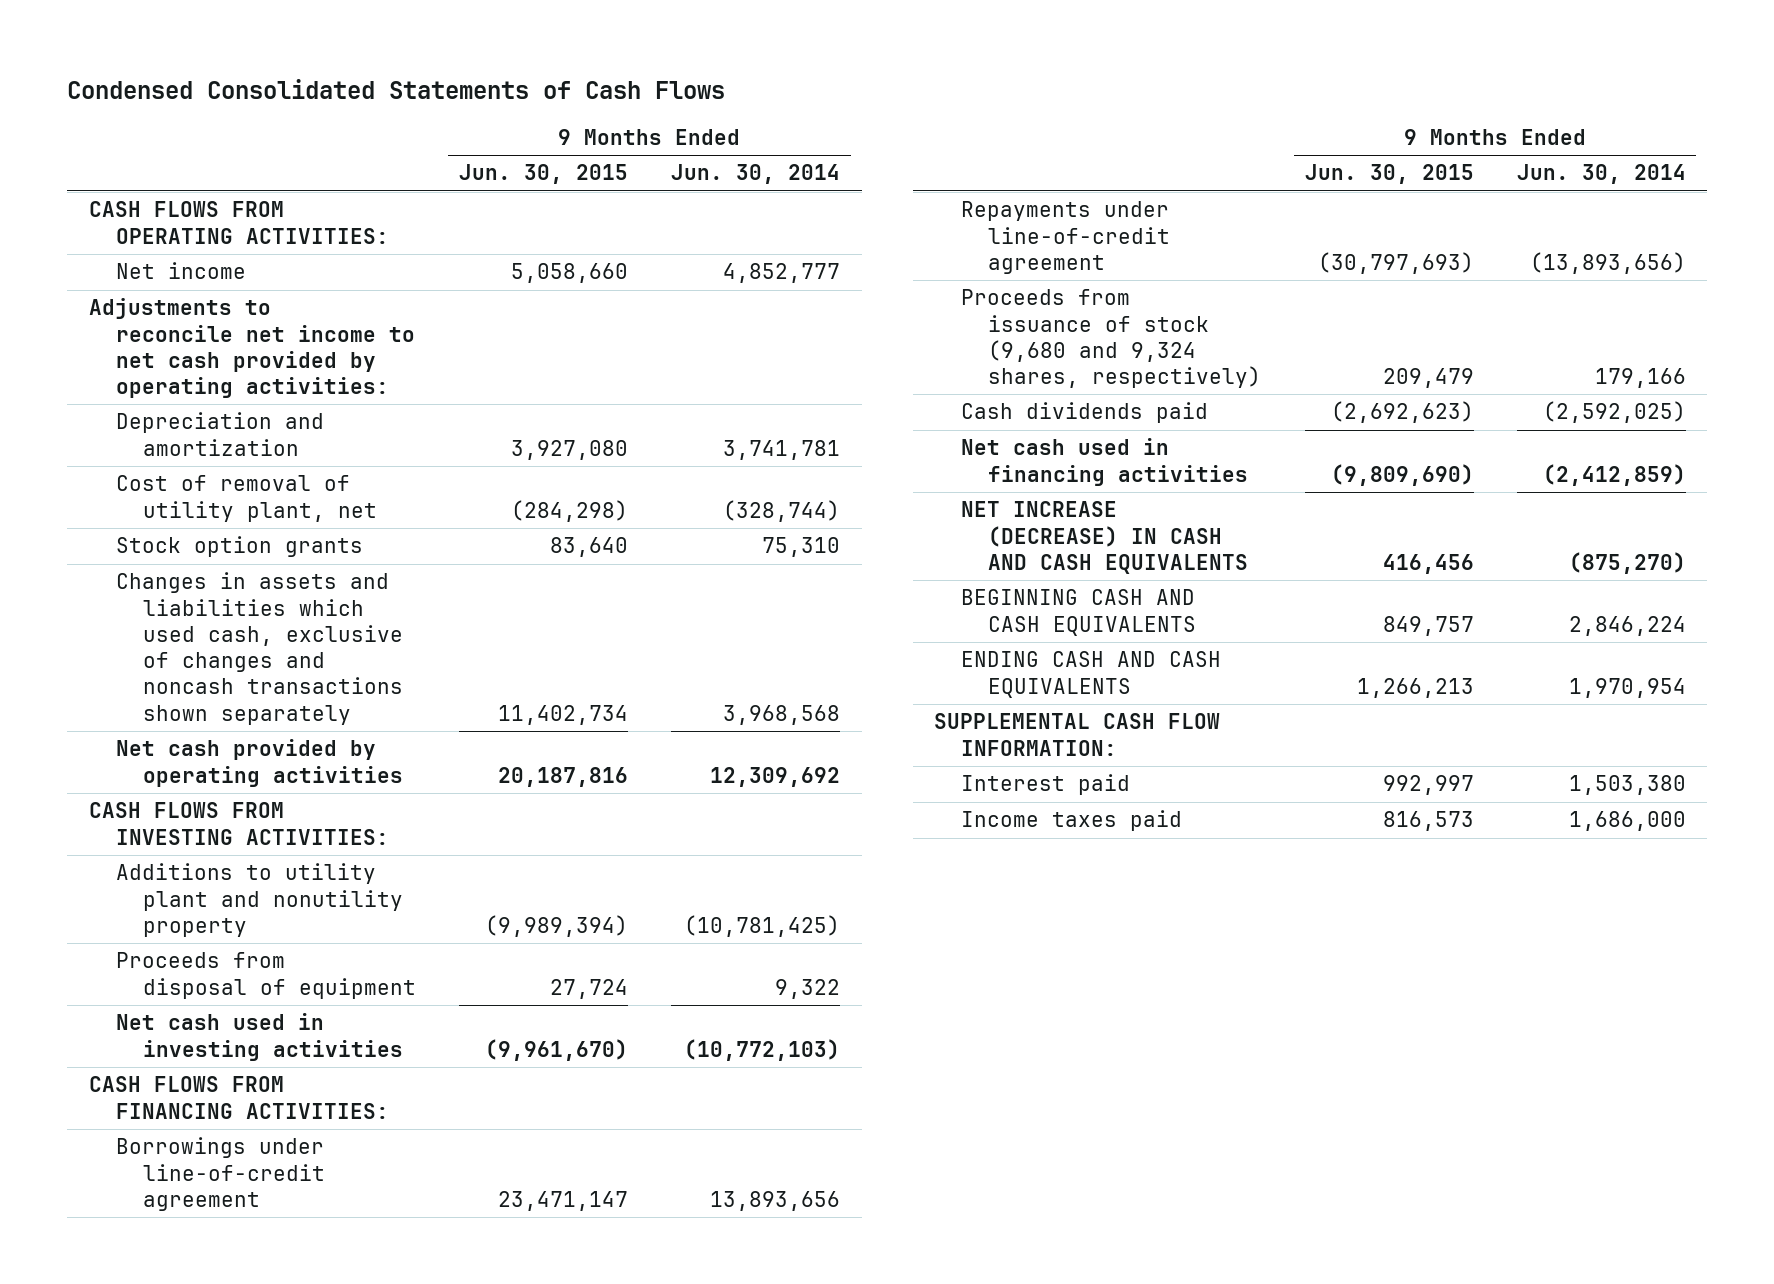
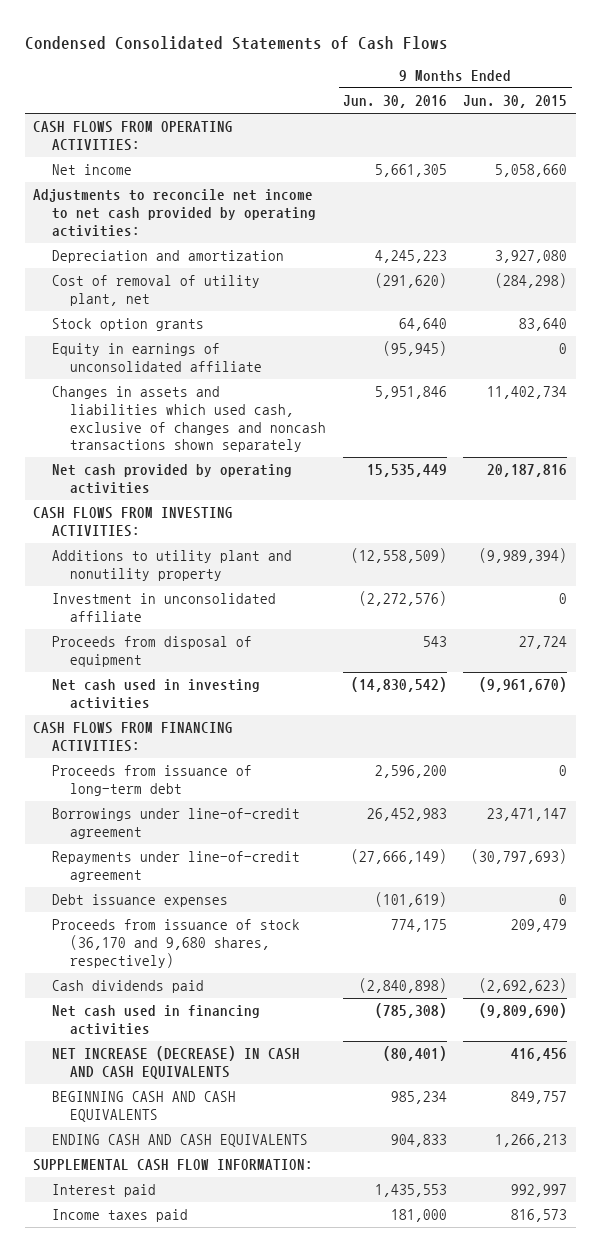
- | 9 Months Ended Jun. 30, 2015 | 9 Months Ended Jun. 30, 2014
+ | 9 Months Ended Jun. 30, 2016 | 9 Months Ended Jun. 30, 2015
+ Equity in earnings of unconsolidated affiliate | (95,945) | 0
+ Investment in unconsolidated affiliate | (2,272,576) | 0
+ Proceeds from issuance of long-term debt | 2,596,200 | 0
- Proceeds from issuance of stock (9,680 and 9,324 shares, respectively) | 209,479 | 179,166
+ Debt issuance expenses | (101,619) | 0
+ Proceeds from issuance of stock (36,170 and 9,680 shares, respectively) | 774,175 | 209,479

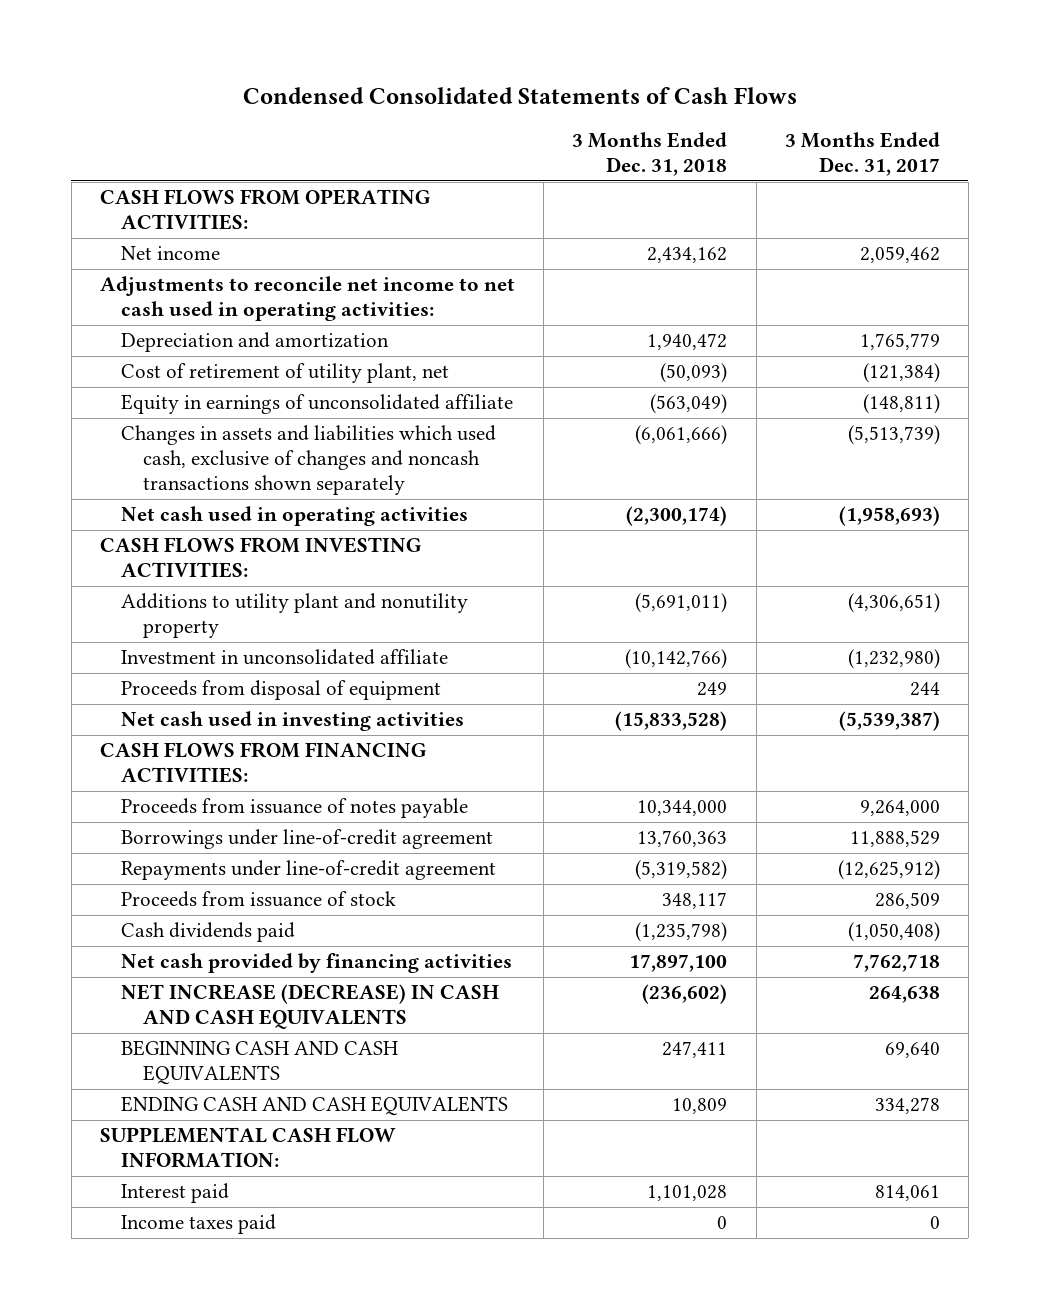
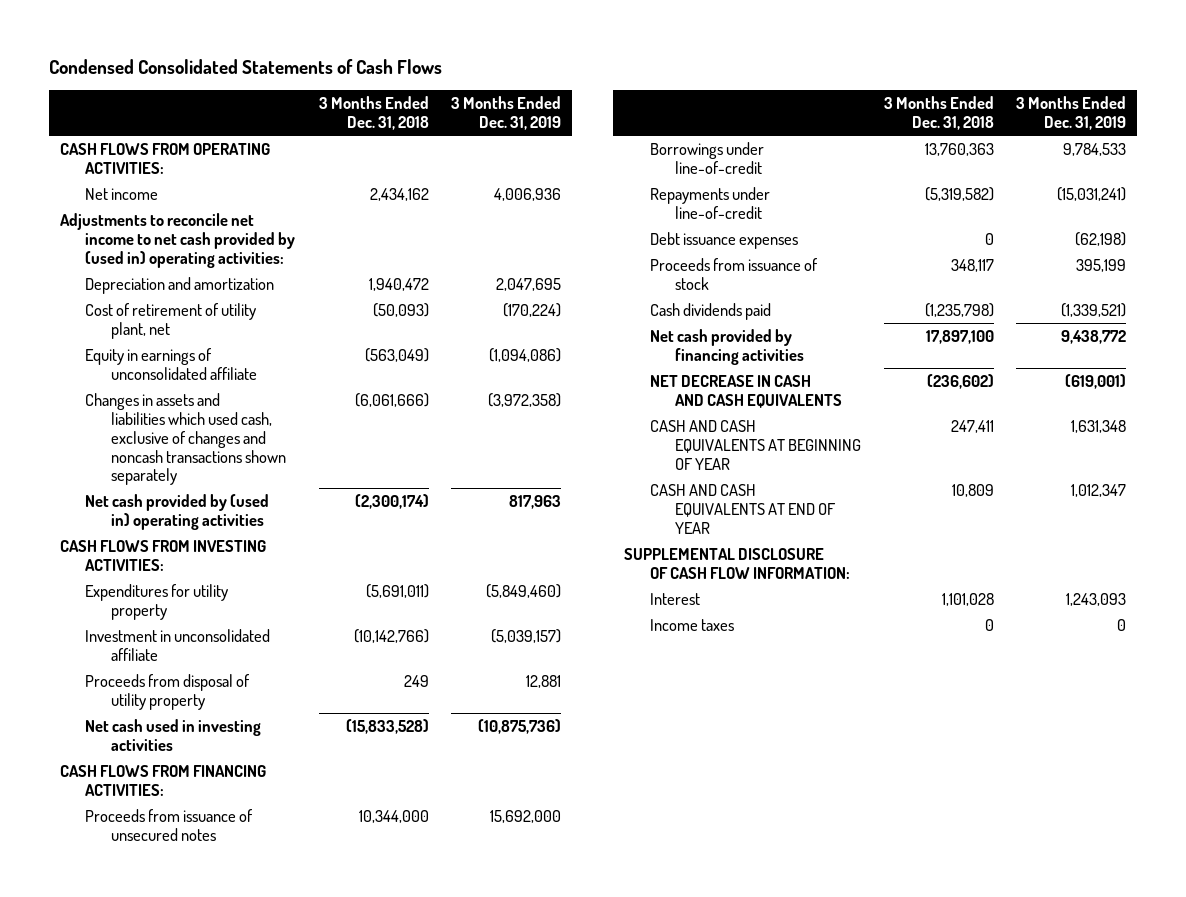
- | 3 Months Ended Dec. 31, 2018 | 3 Months Ended Dec. 31, 2017
+ | 3 Months Ended Dec. 31, 2018 | 3 Months Ended Dec. 31, 2019
- Adjustments to reconcile net income to net cash used in operating activities:
+ Adjustments to reconcile net income to net cash provided by (used in) operating activities:
- Net cash used in operating activities | (2,300,174) | (1,958,693)
+ Net cash provided by (used in) operating activities | (2,300,174) | 817,963
- Additions to utility plant and nonutility property | (5,691,011) | (4,306,651)
+ Expenditures for utility property | (5,691,011) | (5,849,460)
- Proceeds from disposal of equipment | 249 | 244
+ Proceeds from disposal of utility property | 249 | 12,881
- Proceeds from issuance of notes payable | 10,344,000 | 9,264,000
- Borrowings under line-of-credit agreement | 13,760,363 | 11,888,529
- Repayments under line-of-credit agreement | (5,319,582) | (12,625,912)
+ Proceeds from issuance of unsecured notes | 10,344,000 | 15,692,000
+ Borrowings under line-of-credit | 13,760,363 | 9,784,533
+ Repayments under line-of-credit | (5,319,582) | (15,031,241)
+ Debt issuance expenses | 0 | (62,198)
- NET INCREASE (DECREASE) IN CASH AND CASH EQUIVALENTS | (236,602) | 264,638
- BEGINNING CASH AND CASH EQUIVALENTS | 247,411 | 69,640
- ENDING CASH AND CASH EQUIVALENTS | 10,809 | 334,278
- SUPPLEMENTAL CASH FLOW INFORMATION:
- Interest paid | 1,101,028 | 814,061
- Income taxes paid | 0 | 0
+ NET DECREASE IN CASH AND CASH EQUIVALENTS | (236,602) | (619,001)
+ CASH AND CASH EQUIVALENTS AT BEGINNING OF YEAR | 247,411 | 1,631,348
+ CASH AND CASH EQUIVALENTS AT END OF YEAR | 10,809 | 1,012,347
+ SUPPLEMENTAL DISCLOSURE OF CASH FLOW INFORMATION:
+ Interest | 1,101,028 | 1,243,093
+ Income taxes | 0 | 0

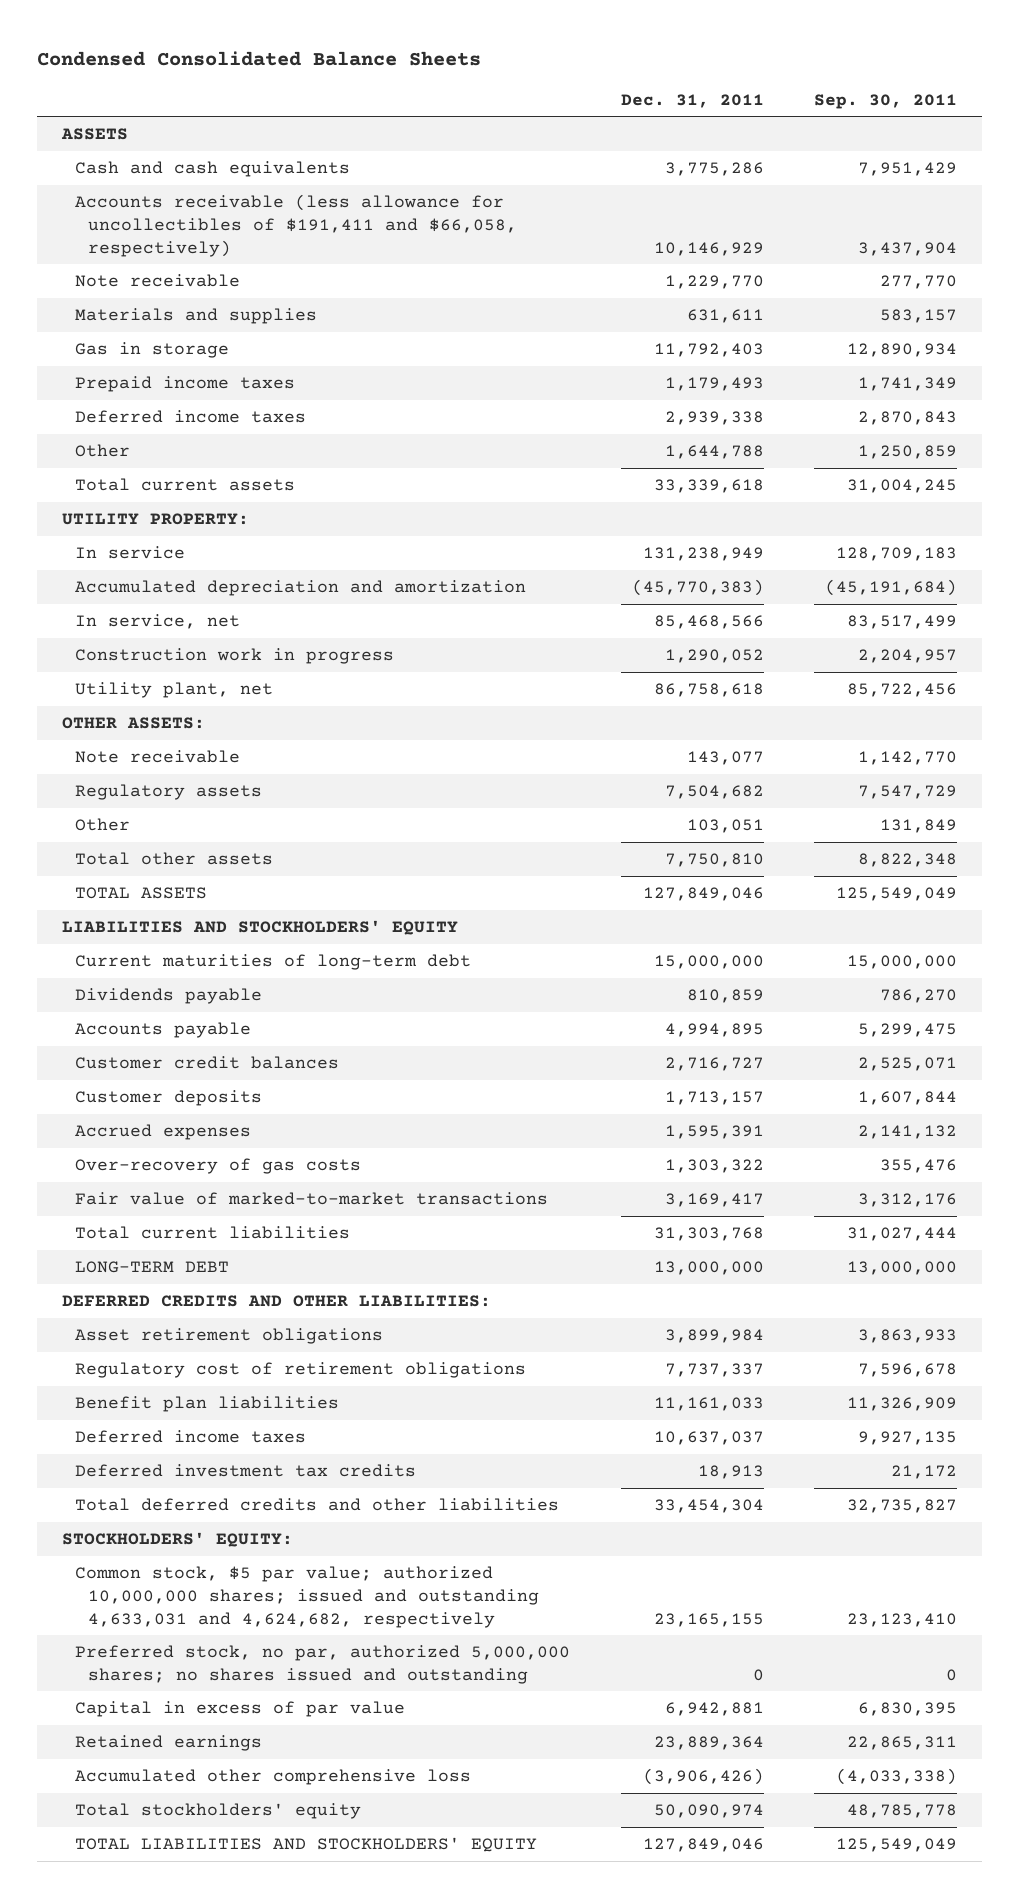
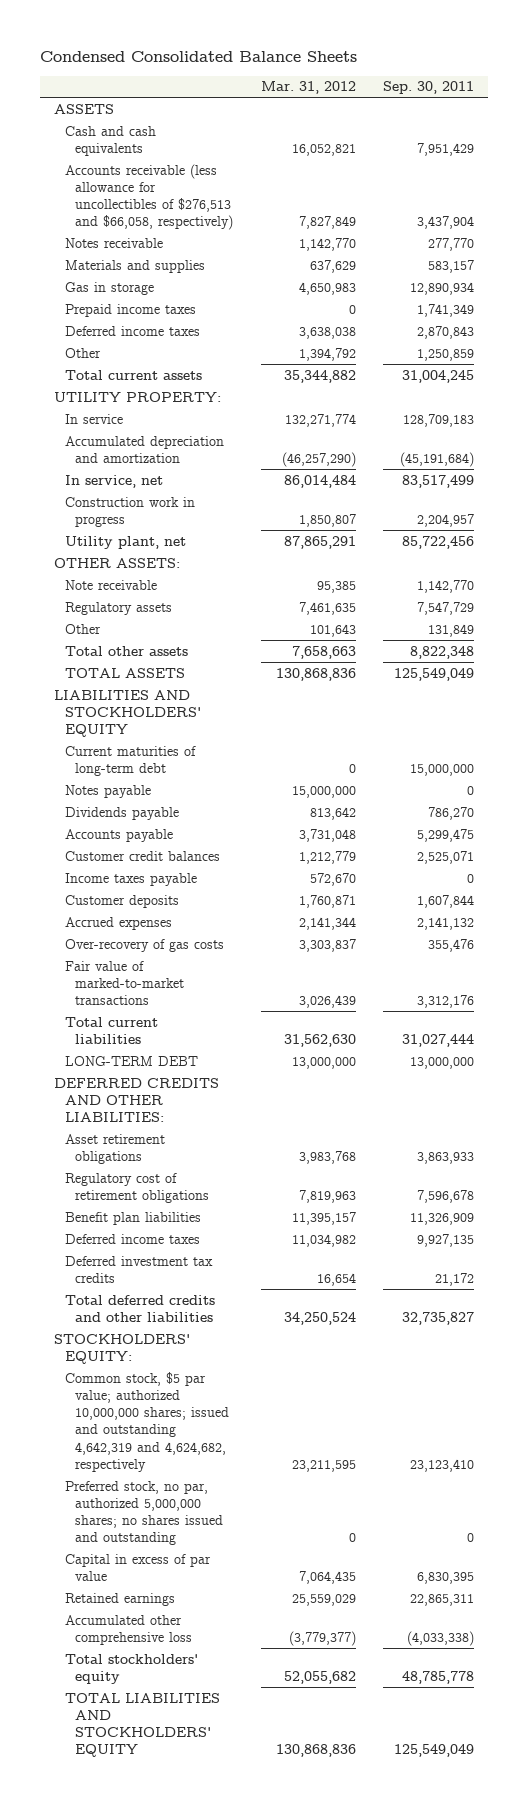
- | Dec. 31, 2011 | Sep. 30, 2011
+ | Mar. 31, 2012 | Sep. 30, 2011
- Accounts receivable (less allowance for uncollectibles of $191,411 and $66,058, respectively) | 10,146,929 | 3,437,904
- Note receivable | 1,229,770 | 277,770
+ Accounts receivable (less allowance for uncollectibles of $276,513 and $66,058, respectively) | 7,827,849 | 3,437,904
+ Notes receivable | 1,142,770 | 277,770
+ Notes payable | 15,000,000 | 0
+ Income taxes payable | 572,670 | 0
- Common stock, $5 par value; authorized 10,000,000 shares; issued and outstanding 4,633,031 and 4,624,682, respectively | 23,165,155 | 23,123,410
+ Common stock, $5 par value; authorized 10,000,000 shares; issued and outstanding 4,642,319 and 4,624,682, respectively | 23,211,595 | 23,123,410

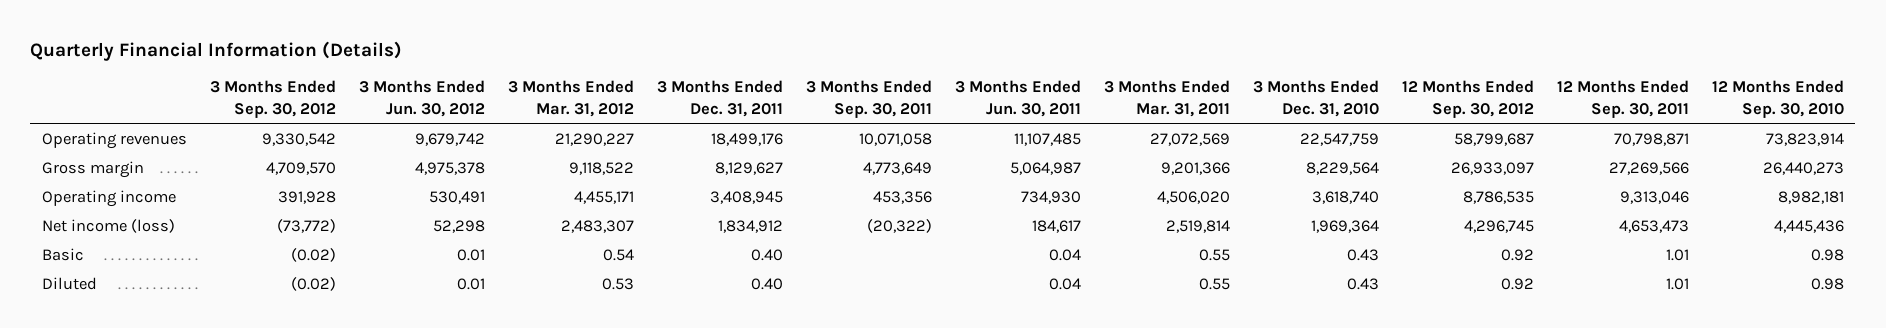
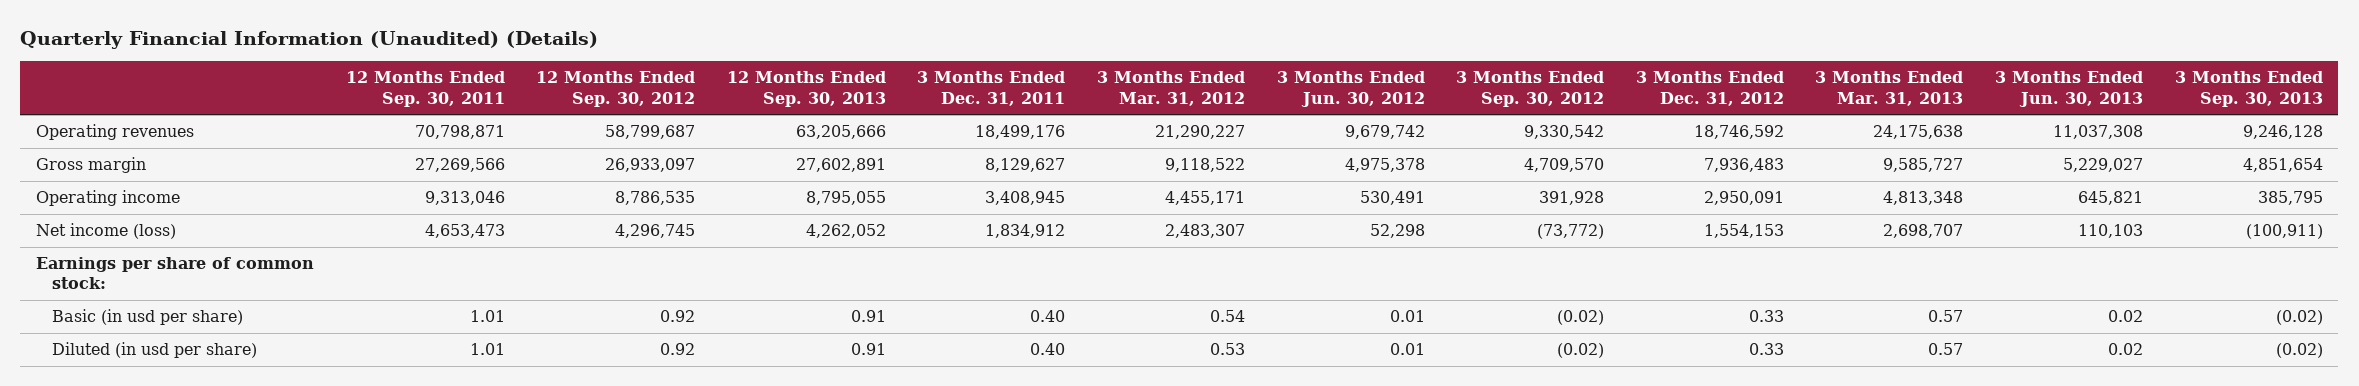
- Quarterly Financial Information (Details)
+ Quarterly Financial Information (Unaudited) (Details)
- | 3 Months Ended Sep. 30, 2012 | 3 Months Ended Jun. 30, 2012 | 3 Months Ended Mar. 31, 2012 | 3 Months Ended Dec. 31, 2011 | 3 Months Ended Sep. 30, 2011 | 3 Months Ended Jun. 30, 2011 | 3 Months Ended Mar. 31, 2011 | 3 Months Ended Dec. 31, 2010 | 12 Months Ended Sep. 30, 2012 | 12 Months Ended Sep. 30, 2011 | 12 Months Ended Sep. 30, 2010
+ | 12 Months Ended Sep. 30, 2011 | 12 Months Ended Sep. 30, 2012 | 12 Months Ended Sep. 30, 2013 | 3 Months Ended Dec. 31, 2011 | 3 Months Ended Mar. 31, 2012 | 3 Months Ended Jun. 30, 2012 | 3 Months Ended Sep. 30, 2012 | 3 Months Ended Dec. 31, 2012 | 3 Months Ended Mar. 31, 2013 | 3 Months Ended Jun. 30, 2013 | 3 Months Ended Sep. 30, 2013
- Basic | (0.02) | 0.01 | 0.54 | 0.40 | | 0.04 | 0.55 | 0.43 | 0.92 | 1.01 | 0.98
- Diluted | (0.02) | 0.01 | 0.53 | 0.40 | | 0.04 | 0.55 | 0.43 | 0.92 | 1.01 | 0.98
+ Earnings per share of common stock:
+ Basic (in usd per share) | 1.01 | 0.92 | 0.91 | 0.40 | 0.54 | 0.01 | (0.02) | 0.33 | 0.57 | 0.02 | (0.02)
+ Diluted (in usd per share) | 1.01 | 0.92 | 0.91 | 0.40 | 0.53 | 0.01 | (0.02) | 0.33 | 0.57 | 0.02 | (0.02)

